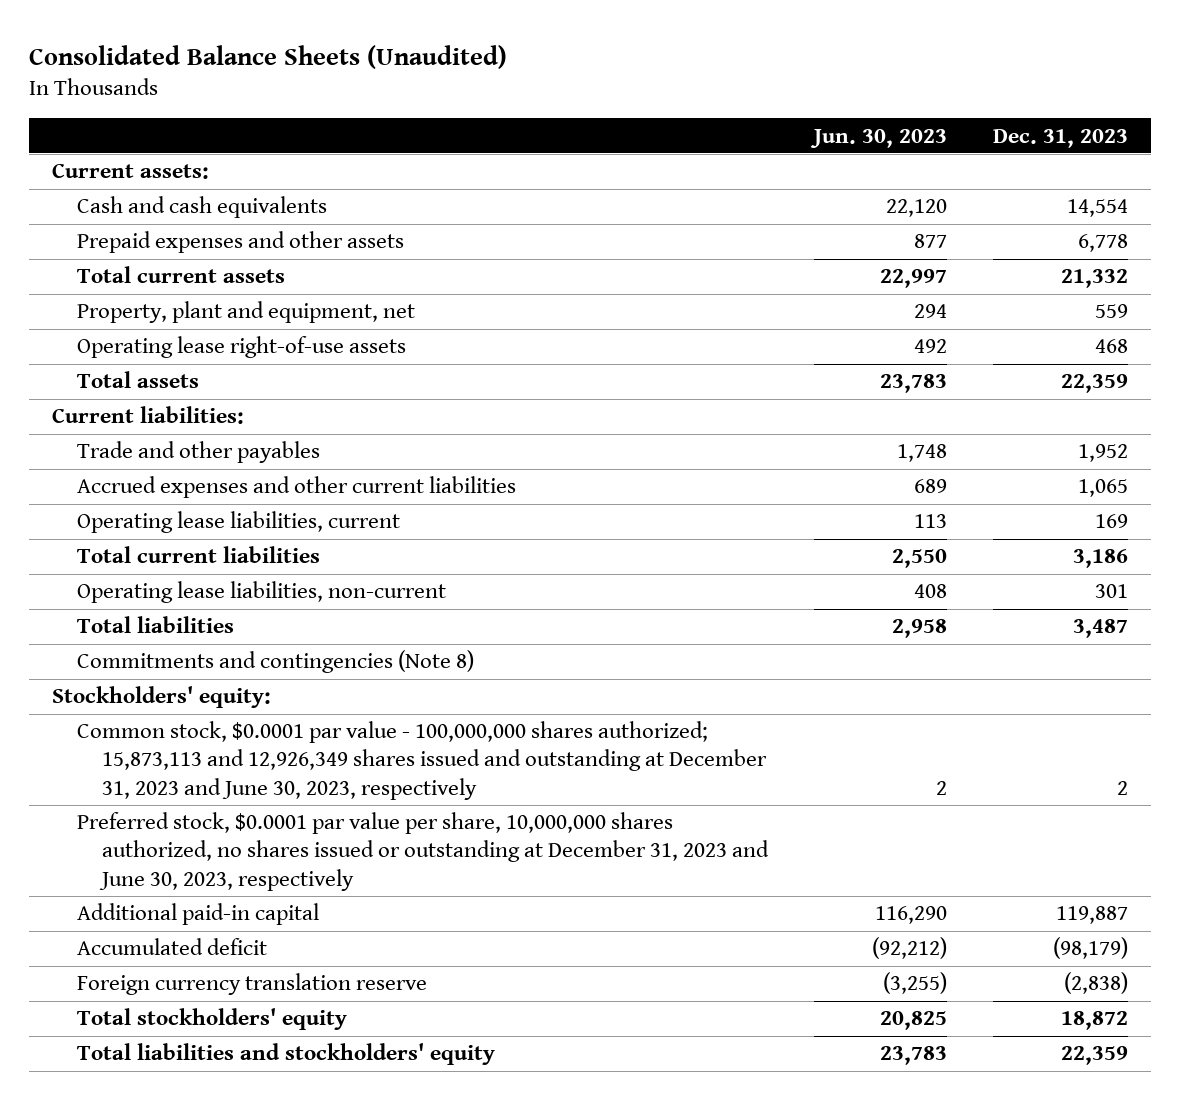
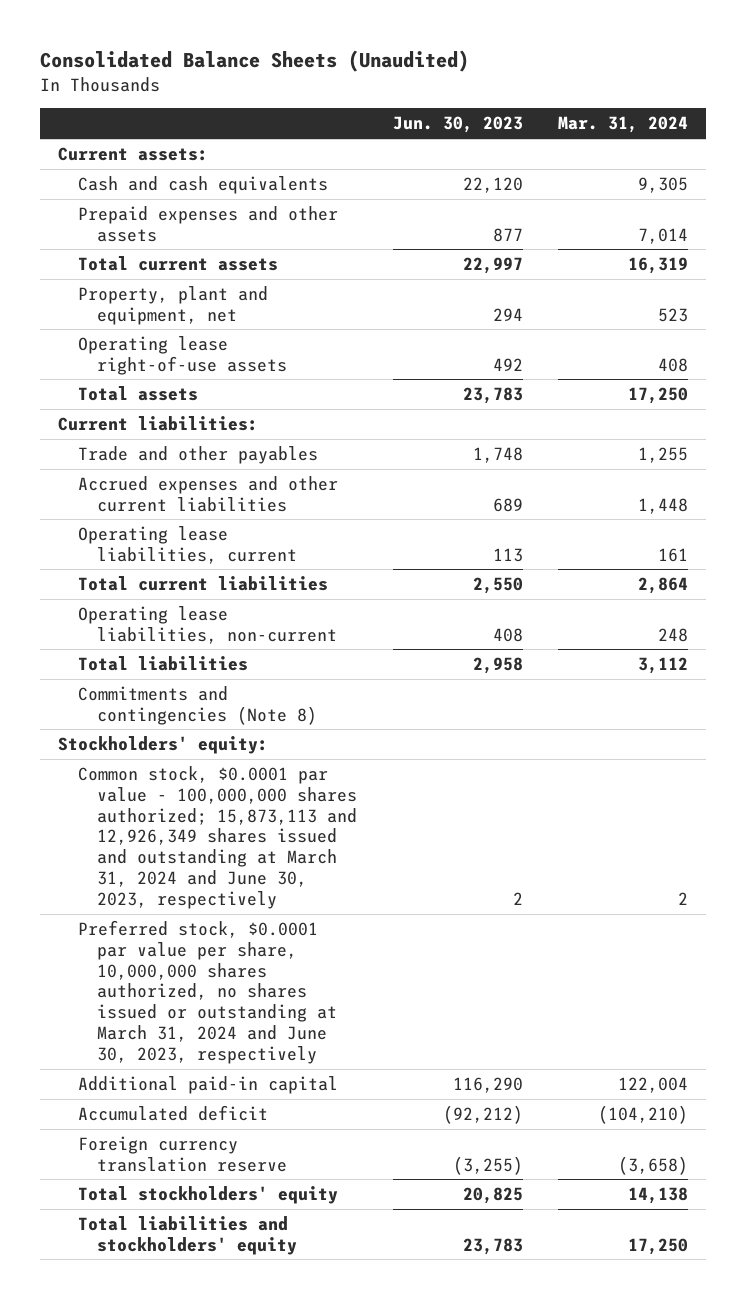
- | Jun. 30, 2023 | Dec. 31, 2023
+ | Jun. 30, 2023 | Mar. 31, 2024
- Common stock, $0.0001 par value - 100,000,000 shares authorized; 15,873,113 and 12,926,349 shares issued and outstanding at December 31, 2023 and June 30, 2023, respectively | 2 | 2
- Preferred stock, $0.0001 par value per share, 10,000,000 shares authorized, no shares issued or outstanding at December 31, 2023 and June 30, 2023, respectively
+ Common stock, $0.0001 par value - 100,000,000 shares authorized; 15,873,113 and 12,926,349 shares issued and outstanding at March 31, 2024 and June 30, 2023, respectively | 2 | 2
+ Preferred stock, $0.0001 par value per share, 10,000,000 shares authorized, no shares issued or outstanding at March 31, 2024 and June 30, 2023, respectively

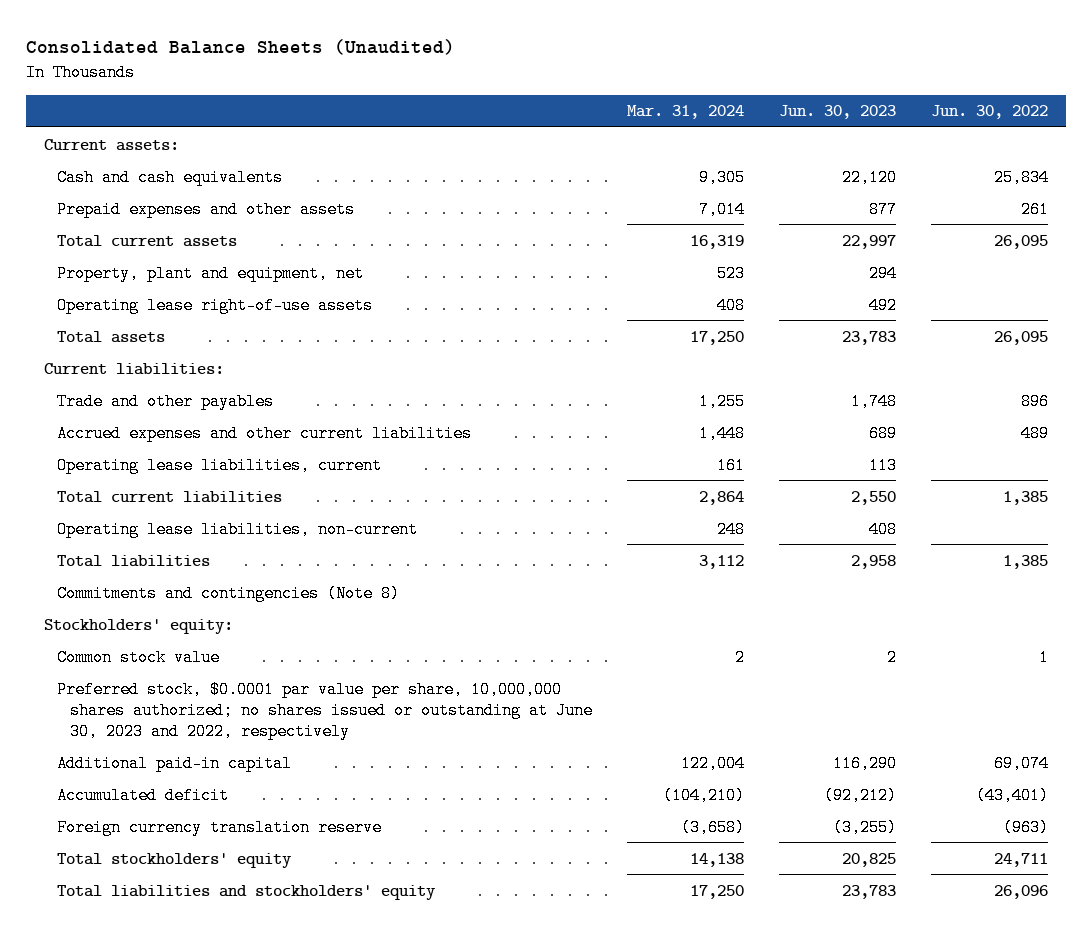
- | Jun. 30, 2023 | Mar. 31, 2024
+ | Mar. 31, 2024 | Jun. 30, 2023 | Jun. 30, 2022
- Common stock, $0.0001 par value - 100,000,000 shares authorized; 15,873,113 and 12,926,349 shares issued and outstanding at March 31, 2024 and June 30, 2023, respectively | 2 | 2
- Preferred stock, $0.0001 par value per share, 10,000,000 shares authorized, no shares issued or outstanding at March 31, 2024 and June 30, 2023, respectively
+ Common stock value | 2 | 2 | 1
+ Preferred stock, $0.0001 par value per share, 10,000,000 shares authorized; no shares issued or outstanding at June 30, 2023 and 2022, respectively

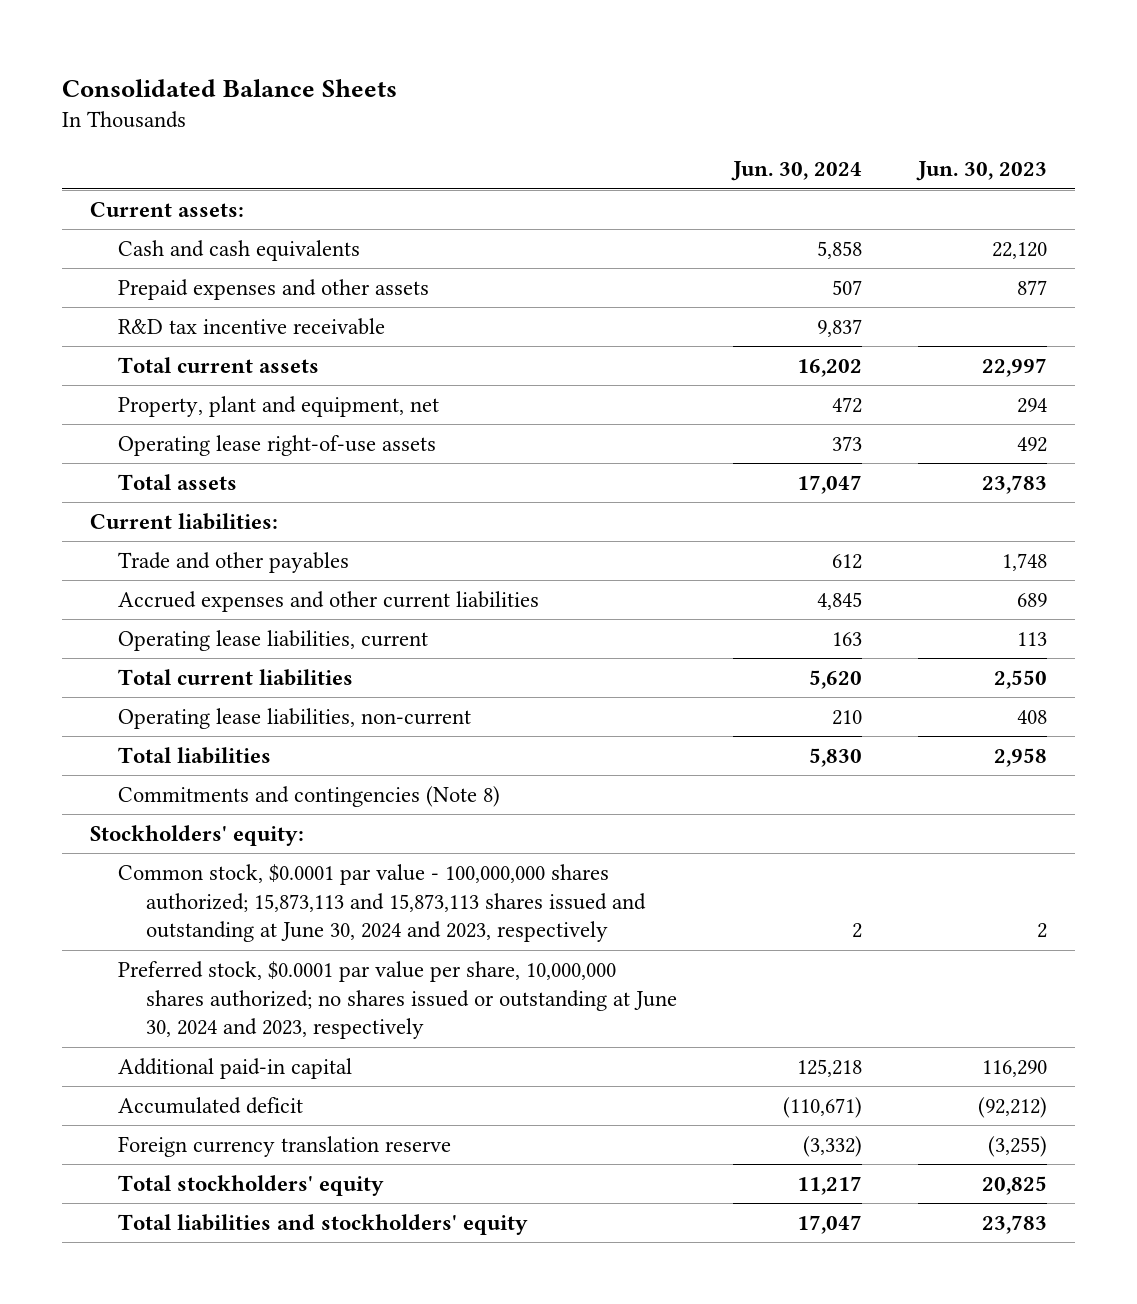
- Consolidated Balance Sheets (Unaudited)
+ Consolidated Balance Sheets
- | Mar. 31, 2024 | Jun. 30, 2023 | Jun. 30, 2022
+ | Jun. 30, 2024 | Jun. 30, 2023
+ R&D tax incentive receivable | 9,837 |
- Common stock value | 2 | 2 | 1
- Preferred stock, $0.0001 par value per share, 10,000,000 shares authorized; no shares issued or outstanding at June 30, 2023 and 2022, respectively
+ Common stock, $0.0001 par value - 100,000,000 shares authorized; 15,873,113 and 15,873,113 shares issued and outstanding at June 30, 2024 and 2023, respectively | 2 | 2
+ Preferred stock, $0.0001 par value per share, 10,000,000 shares authorized; no shares issued or outstanding at June 30, 2024 and 2023, respectively

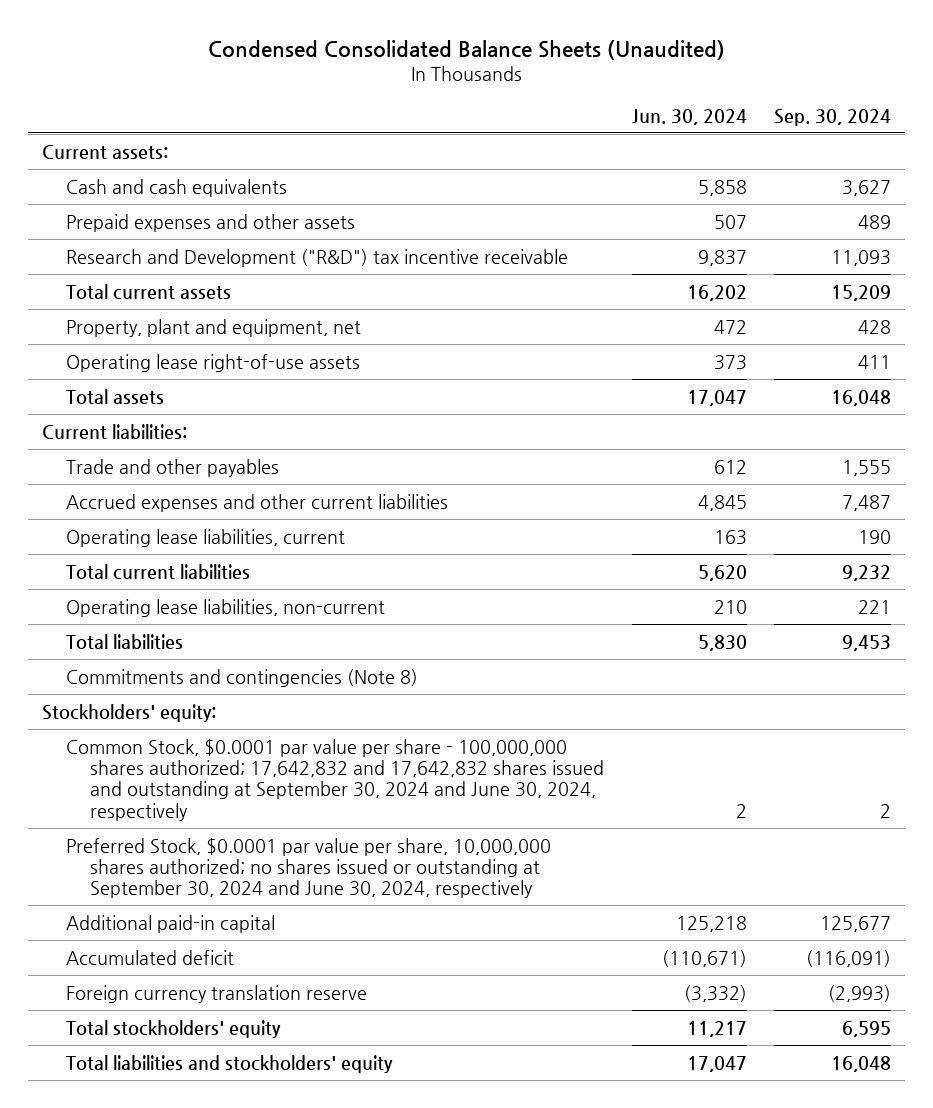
- Consolidated Balance Sheets
+ Condensed Consolidated Balance Sheets (Unaudited)
- | Jun. 30, 2024 | Jun. 30, 2023
+ | Jun. 30, 2024 | Sep. 30, 2024
- R&D tax incentive receivable | 9,837 |
+ Research and Development ("R&D") tax incentive receivable | 9,837 | 11,093
- Common stock, $0.0001 par value - 100,000,000 shares authorized; 15,873,113 and 15,873,113 shares issued and outstanding at June 30, 2024 and 2023, respectively | 2 | 2
- Preferred stock, $0.0001 par value per share, 10,000,000 shares authorized; no shares issued or outstanding at June 30, 2024 and 2023, respectively
+ Common Stock, $0.0001 par value per share - 100,000,000 shares authorized; 17,642,832 and 17,642,832 shares issued and outstanding at September 30, 2024 and June 30, 2024, respectively | 2 | 2
+ Preferred Stock, $0.0001 par value per share, 10,000,000 shares authorized; no shares issued or outstanding at September 30, 2024 and June 30, 2024, respectively

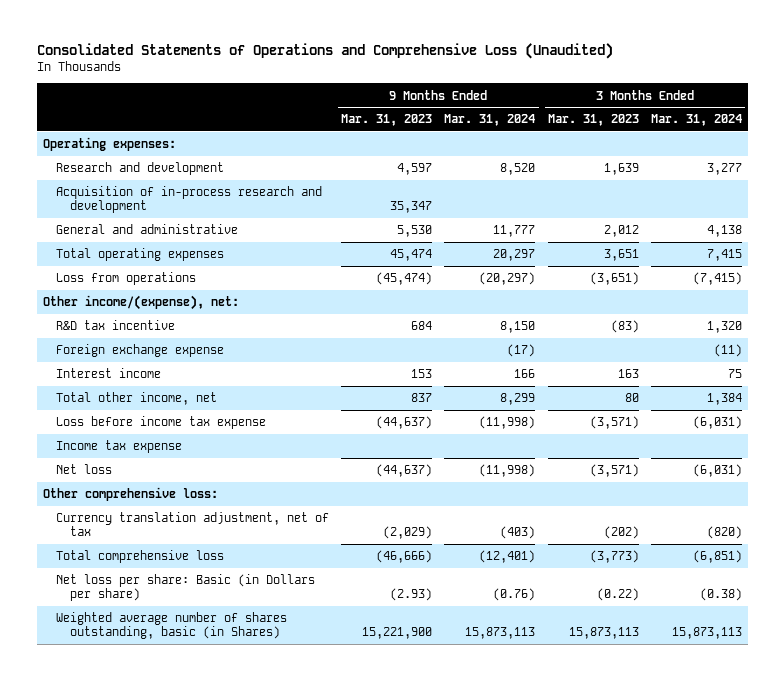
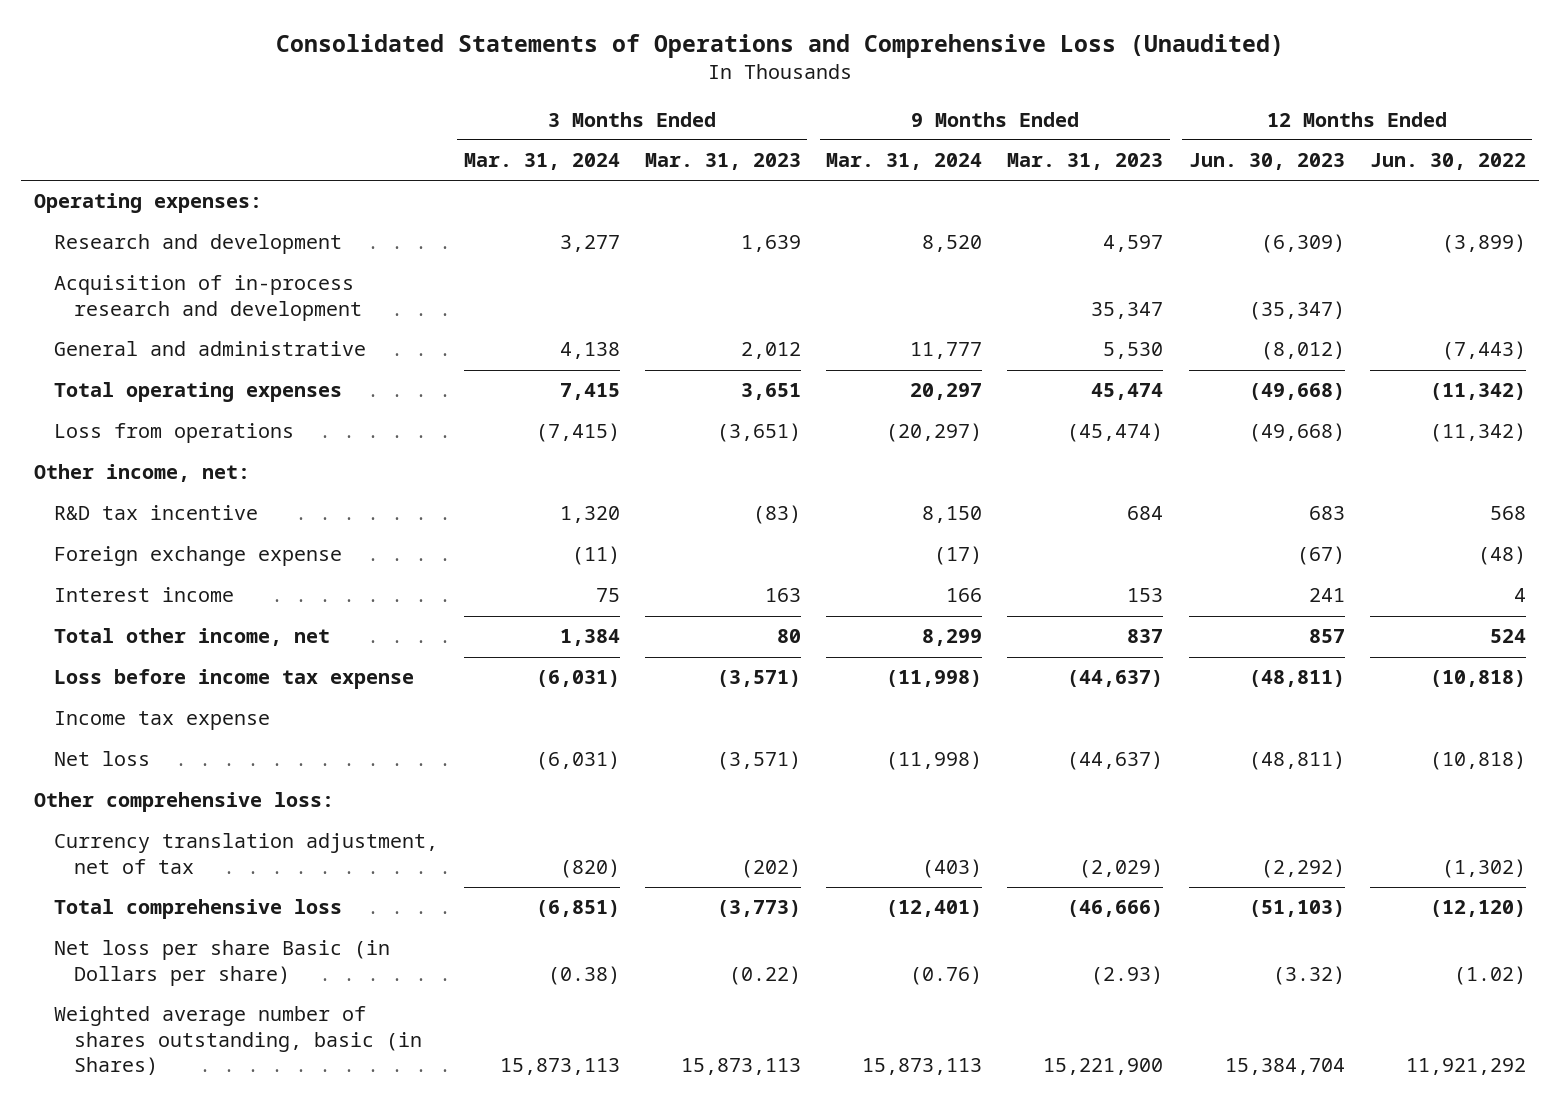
- | 9 Months Ended Mar. 31, 2023 | 9 Months Ended Mar. 31, 2024 | 3 Months Ended Mar. 31, 2023 | 3 Months Ended Mar. 31, 2024
+ | 3 Months Ended Mar. 31, 2024 | 3 Months Ended Mar. 31, 2023 | 9 Months Ended Mar. 31, 2024 | 9 Months Ended Mar. 31, 2023 | 12 Months Ended Jun. 30, 2023 | 12 Months Ended Jun. 30, 2022
- Other income/(expense), net:
+ Other income, net:
- Net loss per share: Basic (in Dollars per share) | (2.93) | (0.76) | (0.22) | (0.38)
+ Net loss per share Basic (in Dollars per share) | (0.38) | (0.22) | (0.76) | (2.93) | (3.32) | (1.02)

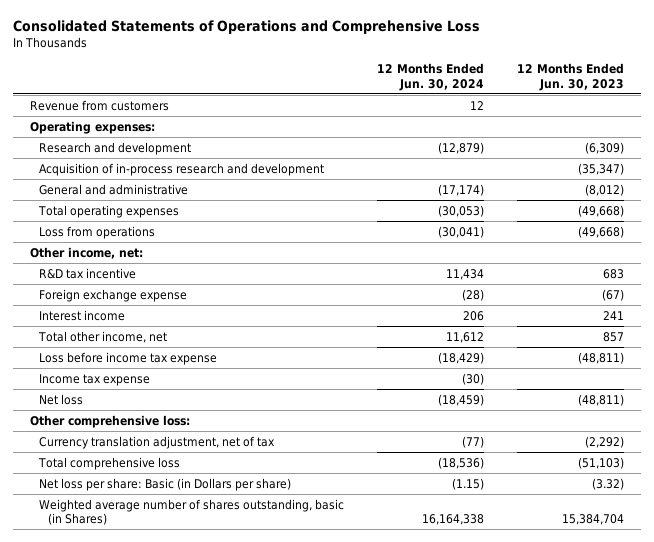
- Consolidated Statements of Operations and Comprehensive Loss (Unaudited)
+ Consolidated Statements of Operations and Comprehensive Loss
- | 3 Months Ended Mar. 31, 2024 | 3 Months Ended Mar. 31, 2023 | 9 Months Ended Mar. 31, 2024 | 9 Months Ended Mar. 31, 2023 | 12 Months Ended Jun. 30, 2023 | 12 Months Ended Jun. 30, 2022
+ | 12 Months Ended Jun. 30, 2024 | 12 Months Ended Jun. 30, 2023
+ Revenue from customers | 12 |
- Net loss per share Basic (in Dollars per share) | (0.38) | (0.22) | (0.76) | (2.93) | (3.32) | (1.02)
+ Net loss per share: Basic (in Dollars per share) | (1.15) | (3.32)

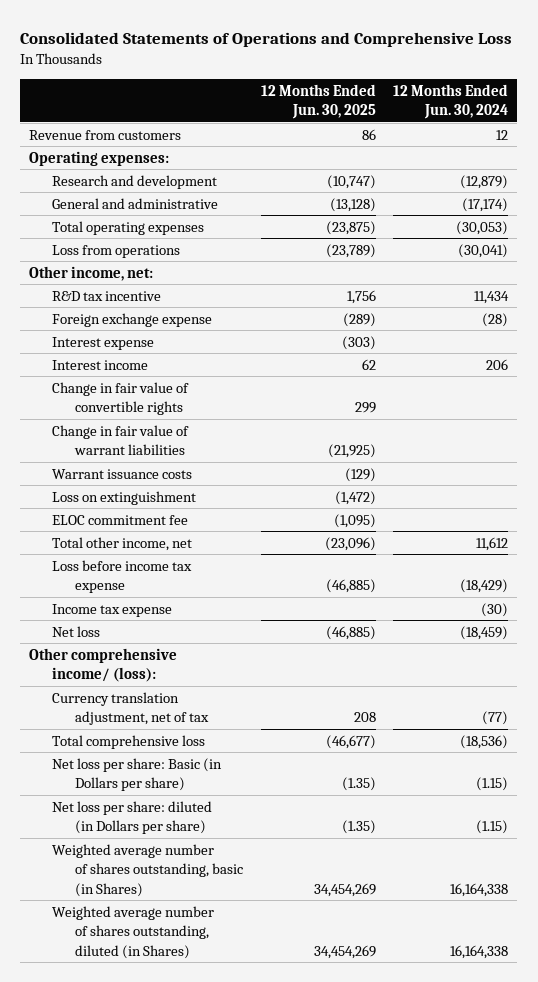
- | 12 Months Ended Jun. 30, 2024 | 12 Months Ended Jun. 30, 2023
+ | 12 Months Ended Jun. 30, 2025 | 12 Months Ended Jun. 30, 2024
- Acquisition of in-process research and development | | (35,347)
+ Interest expense | (303) |
+ Change in fair value of convertible rights | 299 |
+ Change in fair value of warrant liabilities | (21,925) |
+ Warrant issuance costs | (129) |
+ Loss on extinguishment | (1,472) |
+ ELOC commitment fee | (1,095) |
- Other comprehensive loss:
+ Other comprehensive income/ (loss):
+ Net loss per share: diluted (in Dollars per share) | (1.35) | (1.15)
+ Weighted average number of shares outstanding, diluted (in Shares) | 34,454,269 | 16,164,338

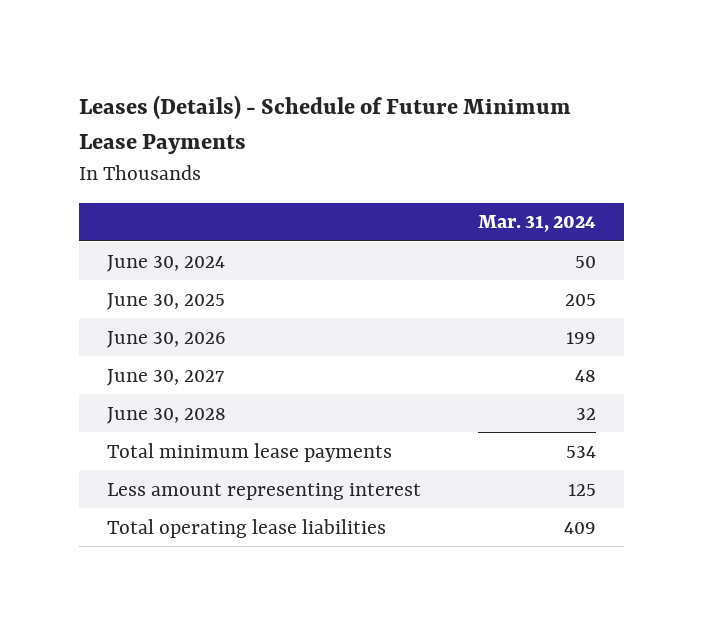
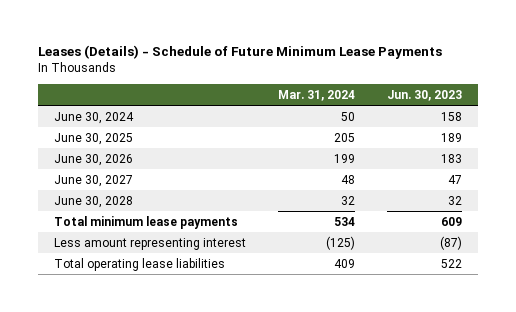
- | Mar. 31, 2024
+ | Mar. 31, 2024 | Jun. 30, 2023
- Less amount representing interest | 125
+ Less amount representing interest | (125) | (87)

